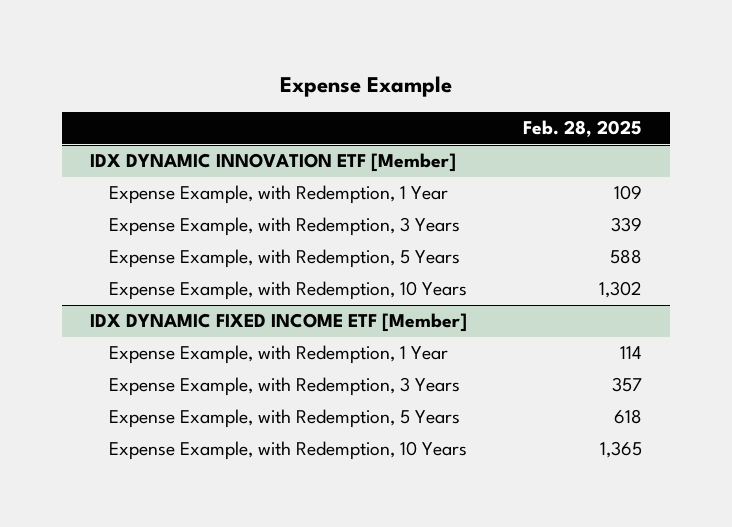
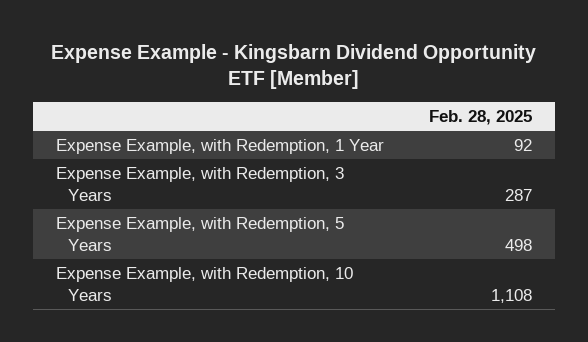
- Expense Example
+ Expense Example - Kingsbarn Dividend Opportunity ETF [Member]
- IDX DYNAMIC INNOVATION ETF [Member]
- Expense Example, with Redemption, 1 Year | 109
- Expense Example, with Redemption, 3 Years | 339
- Expense Example, with Redemption, 5 Years | 588
- Expense Example, with Redemption, 10 Years | 1,302
- IDX DYNAMIC FIXED INCOME ETF [Member]
- Expense Example, with Redemption, 1 Year | 114
- Expense Example, with Redemption, 3 Years | 357
- Expense Example, with Redemption, 5 Years | 618
- Expense Example, with Redemption, 10 Years | 1,365
+ Expense Example, with Redemption, 1 Year | 92
+ Expense Example, with Redemption, 3 Years | 287
+ Expense Example, with Redemption, 5 Years | 498
+ Expense Example, with Redemption, 10 Years | 1,108

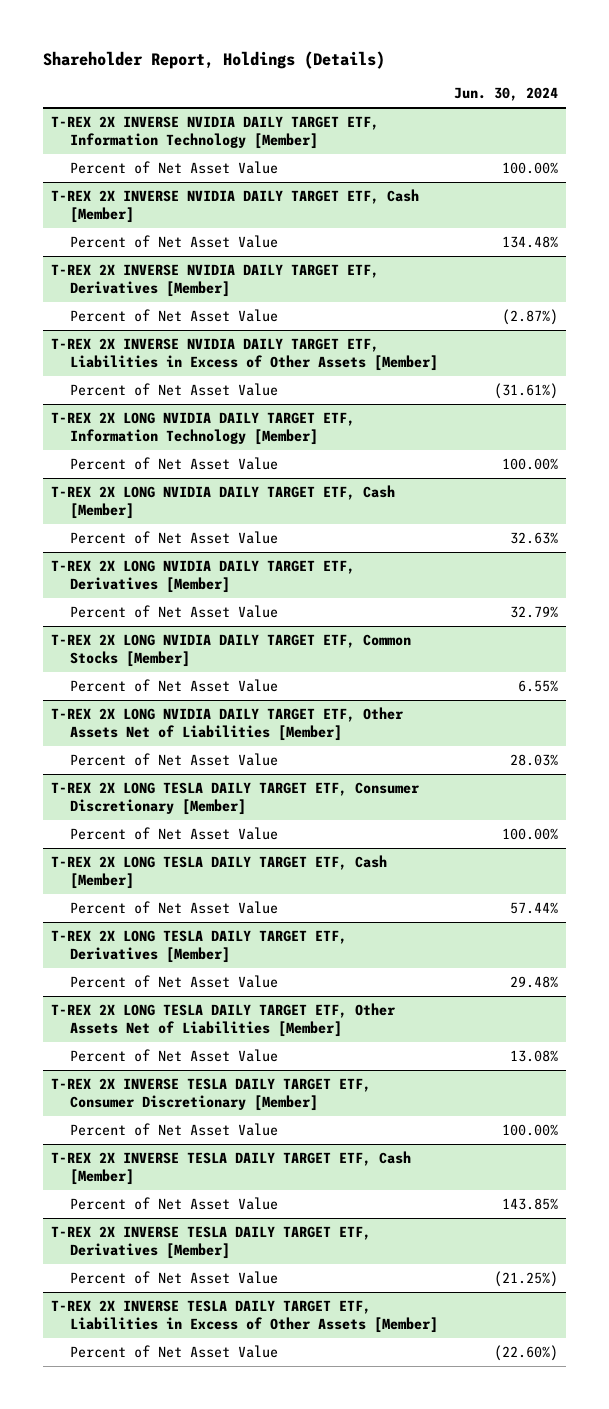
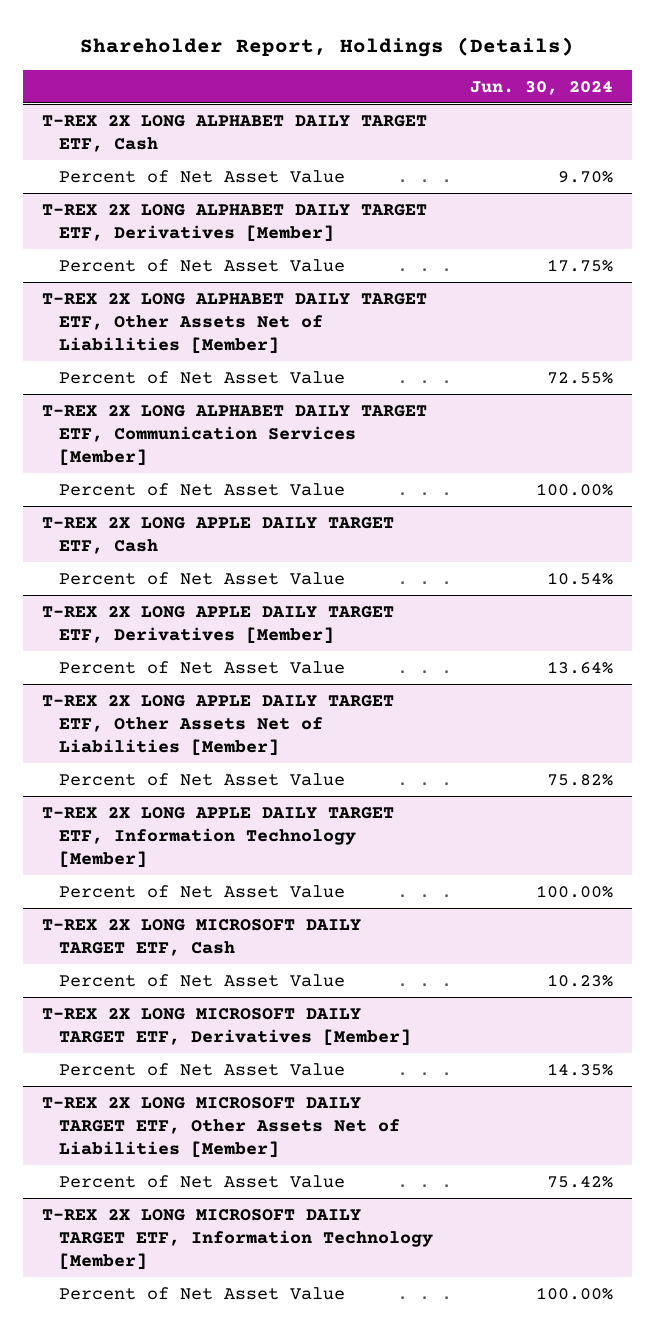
- T-REX 2X INVERSE NVIDIA DAILY TARGET ETF, Information Technology [Member]
- Percent of Net Asset Value | 100.00%
- T-REX 2X INVERSE NVIDIA DAILY TARGET ETF, Cash [Member]
- Percent of Net Asset Value | 134.48%
- T-REX 2X INVERSE NVIDIA DAILY TARGET ETF, Derivatives [Member]
- Percent of Net Asset Value | (2.87%)
- T-REX 2X INVERSE NVIDIA DAILY TARGET ETF, Liabilities in Excess of Other Assets [Member]
- Percent of Net Asset Value | (31.61%)
- T-REX 2X LONG NVIDIA DAILY TARGET ETF, Information Technology [Member]
+ T-REX 2X LONG ALPHABET DAILY TARGET ETF, Cash
+ Percent of Net Asset Value | 9.70%
+ T-REX 2X LONG ALPHABET DAILY TARGET ETF, Derivatives [Member]
+ Percent of Net Asset Value | 17.75%
+ T-REX 2X LONG ALPHABET DAILY TARGET ETF, Other Assets Net of Liabilities [Member]
+ Percent of Net Asset Value | 72.55%
+ T-REX 2X LONG ALPHABET DAILY TARGET ETF, Communication Services [Member]
- T-REX 2X LONG NVIDIA DAILY TARGET ETF, Cash [Member]
- Percent of Net Asset Value | 32.63%
- T-REX 2X LONG NVIDIA DAILY TARGET ETF, Derivatives [Member]
- Percent of Net Asset Value | 32.79%
- T-REX 2X LONG NVIDIA DAILY TARGET ETF, Common Stocks [Member]
- Percent of Net Asset Value | 6.55%
- T-REX 2X LONG NVIDIA DAILY TARGET ETF, Other Assets Net of Liabilities [Member]
- Percent of Net Asset Value | 28.03%
- T-REX 2X LONG TESLA DAILY TARGET ETF, Consumer Discretionary [Member]
+ T-REX 2X LONG APPLE DAILY TARGET ETF, Cash
+ Percent of Net Asset Value | 10.54%
+ T-REX 2X LONG APPLE DAILY TARGET ETF, Derivatives [Member]
+ Percent of Net Asset Value | 13.64%
+ T-REX 2X LONG APPLE DAILY TARGET ETF, Other Assets Net of Liabilities [Member]
+ Percent of Net Asset Value | 75.82%
+ T-REX 2X LONG APPLE DAILY TARGET ETF, Information Technology [Member]
- T-REX 2X LONG TESLA DAILY TARGET ETF, Cash [Member]
- Percent of Net Asset Value | 57.44%
- T-REX 2X LONG TESLA DAILY TARGET ETF, Derivatives [Member]
- Percent of Net Asset Value | 29.48%
- T-REX 2X LONG TESLA DAILY TARGET ETF, Other Assets Net of Liabilities [Member]
- Percent of Net Asset Value | 13.08%
- T-REX 2X INVERSE TESLA DAILY TARGET ETF, Consumer Discretionary [Member]
+ T-REX 2X LONG MICROSOFT DAILY TARGET ETF, Cash
+ Percent of Net Asset Value | 10.23%
+ T-REX 2X LONG MICROSOFT DAILY TARGET ETF, Derivatives [Member]
+ Percent of Net Asset Value | 14.35%
+ T-REX 2X LONG MICROSOFT DAILY TARGET ETF, Other Assets Net of Liabilities [Member]
+ Percent of Net Asset Value | 75.42%
+ T-REX 2X LONG MICROSOFT DAILY TARGET ETF, Information Technology [Member]
- T-REX 2X INVERSE TESLA DAILY TARGET ETF, Cash [Member]
- Percent of Net Asset Value | 143.85%
- T-REX 2X INVERSE TESLA DAILY TARGET ETF, Derivatives [Member]
- Percent of Net Asset Value | (21.25%)
- T-REX 2X INVERSE TESLA DAILY TARGET ETF, Liabilities in Excess of Other Assets [Member]
- Percent of Net Asset Value | (22.60%)

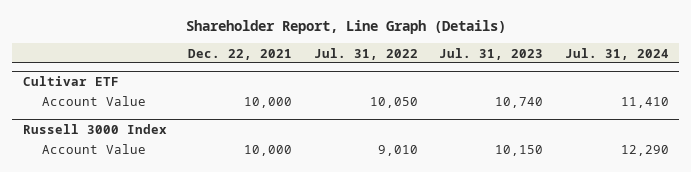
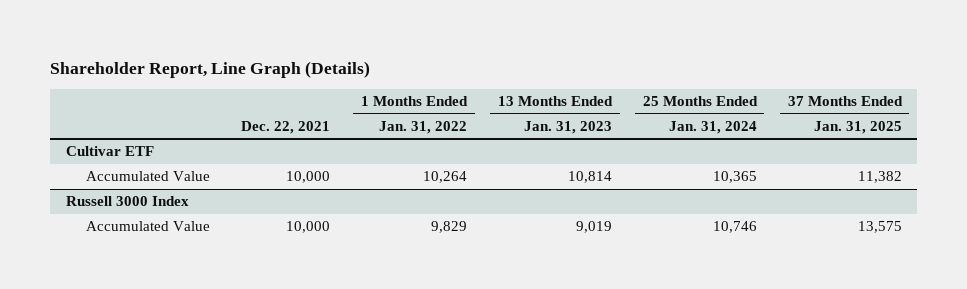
- | Dec. 22, 2021 | Jul. 31, 2022 | Jul. 31, 2023 | Jul. 31, 2024
+ | Dec. 22, 2021 | 1 Months Ended Jan. 31, 2022 | 13 Months Ended Jan. 31, 2023 | 25 Months Ended Jan. 31, 2024 | 37 Months Ended Jan. 31, 2025
@ Cultivar ETF
- Account Value | 10,000 | 10,050 | 10,740 | 11,410
+ Accumulated Value | 10,000 | 10,264 | 10,814 | 10,365 | 11,382
@ Russell 3000 Index
- Account Value | 10,000 | 9,010 | 10,150 | 12,290
+ Accumulated Value | 10,000 | 9,829 | 9,019 | 10,746 | 13,575

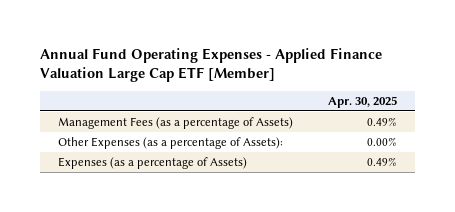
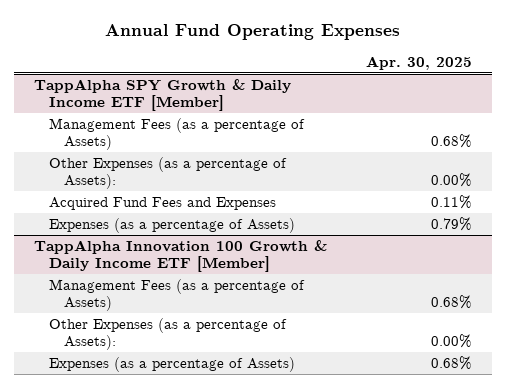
- Annual Fund Operating Expenses - Applied Finance Valuation Large Cap ETF [Member]
+ Annual Fund Operating Expenses
- Management Fees (as a percentage of Assets) | 0.49%
+ TappAlpha SPY Growth & Daily Income ETF [Member]
+ Management Fees (as a percentage of Assets) | 0.68%
- Expenses (as a percentage of Assets) | 0.49%
+ Acquired Fund Fees and Expenses | 0.11%
+ Expenses (as a percentage of Assets) | 0.79%
+ TappAlpha Innovation 100 Growth & Daily Income ETF [Member]
+ Management Fees (as a percentage of Assets) | 0.68%
+ Other Expenses (as a percentage of Assets): | 0.00%
+ Expenses (as a percentage of Assets) | 0.68%

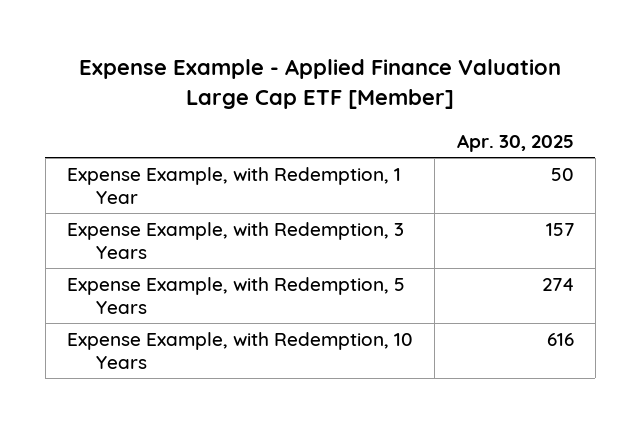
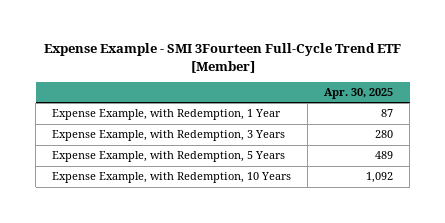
- Expense Example - Applied Finance Valuation Large Cap ETF [Member]
+ Expense Example - SMI 3Fourteen Full-Cycle Trend ETF [Member]
- Expense Example, with Redemption, 1 Year | 50
- Expense Example, with Redemption, 3 Years | 157
- Expense Example, with Redemption, 5 Years | 274
- Expense Example, with Redemption, 10 Years | 616
+ Expense Example, with Redemption, 1 Year | 87
+ Expense Example, with Redemption, 3 Years | 280
+ Expense Example, with Redemption, 5 Years | 489
+ Expense Example, with Redemption, 10 Years | 1,092

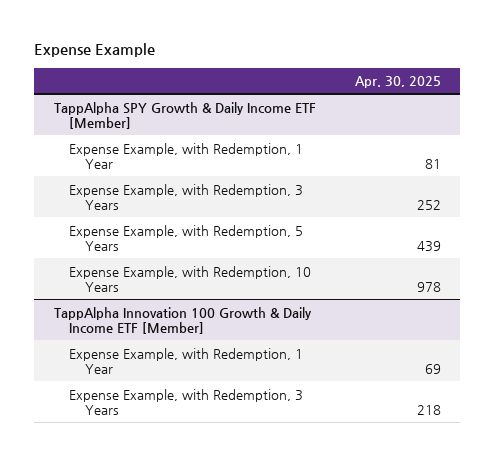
- Expense Example - SMI 3Fourteen Full-Cycle Trend ETF [Member]
+ Expense Example
- Expense Example, with Redemption, 1 Year | 87
- Expense Example, with Redemption, 3 Years | 280
- Expense Example, with Redemption, 5 Years | 489
- Expense Example, with Redemption, 10 Years | 1,092
+ TappAlpha SPY Growth & Daily Income ETF [Member]
+ Expense Example, with Redemption, 1 Year | 81
+ Expense Example, with Redemption, 3 Years | 252
+ Expense Example, with Redemption, 5 Years | 439
+ Expense Example, with Redemption, 10 Years | 978
+ TappAlpha Innovation 100 Growth & Daily Income ETF [Member]
+ Expense Example, with Redemption, 1 Year | 69
+ Expense Example, with Redemption, 3 Years | 218

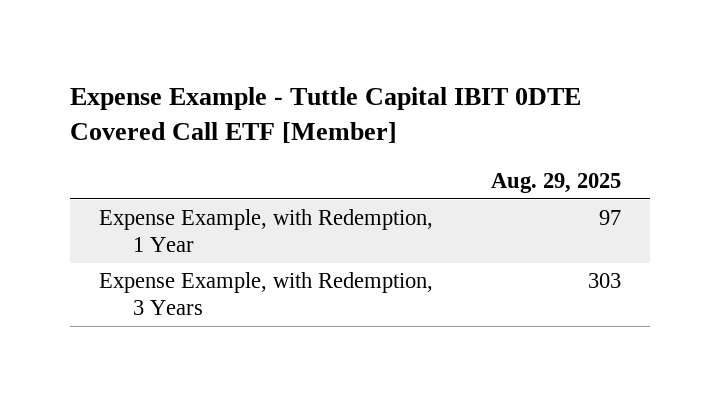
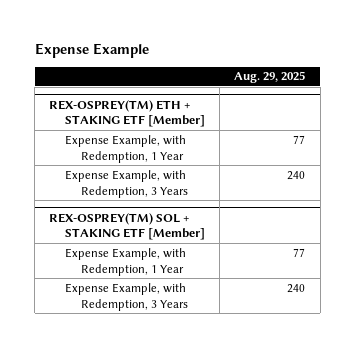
- Expense Example - Tuttle Capital IBIT 0DTE Covered Call ETF [Member]
+ Expense Example
- Expense Example, with Redemption, 1 Year | 97
- Expense Example, with Redemption, 3 Years | 303
+ REX-OSPREY(TM) ETH + STAKING ETF [Member]
+ Expense Example, with Redemption, 1 Year | 77
+ Expense Example, with Redemption, 3 Years | 240
+ REX-OSPREY(TM) SOL + STAKING ETF [Member]
+ Expense Example, with Redemption, 1 Year | 77
+ Expense Example, with Redemption, 3 Years | 240

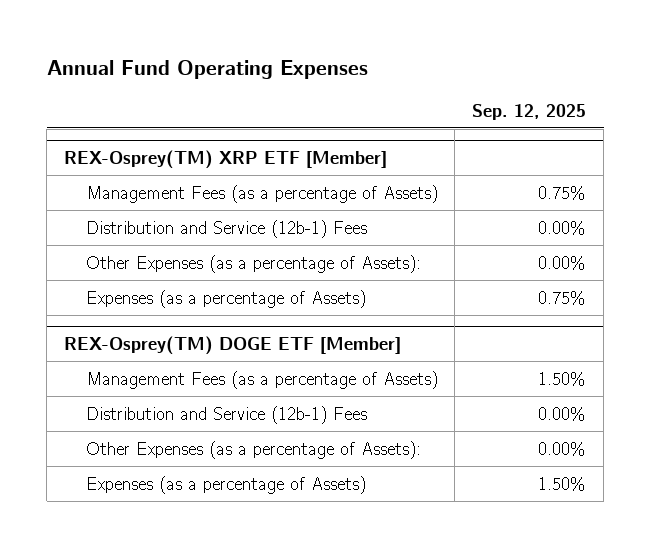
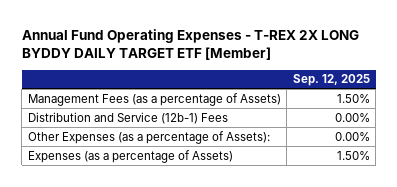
- Annual Fund Operating Expenses
+ Annual Fund Operating Expenses - T-REX 2X LONG BYDDY DAILY TARGET ETF [Member]
- REX-Osprey(TM) XRP ETF [Member]
- Management Fees (as a percentage of Assets) | 0.75%
- Distribution and Service (12b-1) Fees | 0.00%
- Other Expenses (as a percentage of Assets): | 0.00%
- Expenses (as a percentage of Assets) | 0.75%
- REX-Osprey(TM) DOGE ETF [Member]

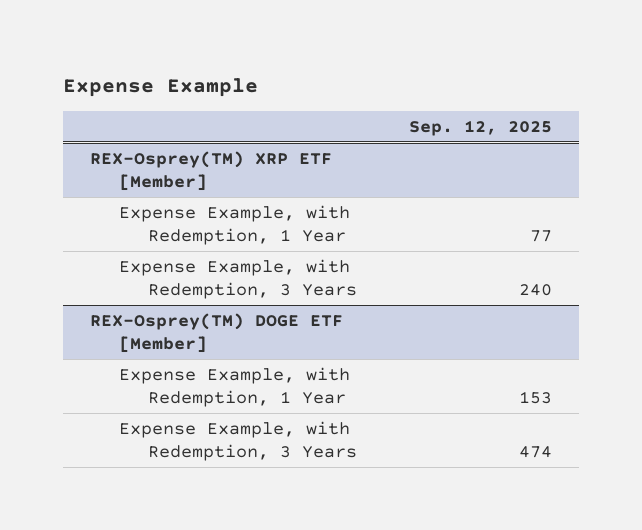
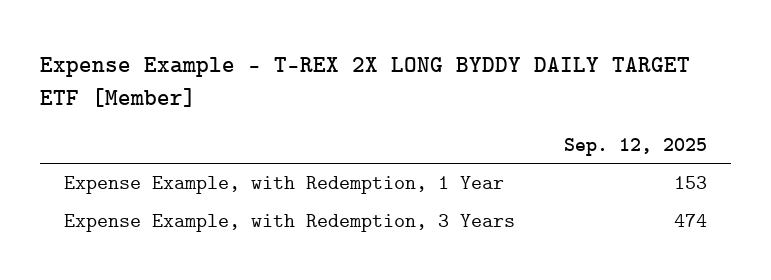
- Expense Example
+ Expense Example - T-REX 2X LONG BYDDY DAILY TARGET ETF [Member]
- REX-Osprey(TM) XRP ETF [Member]
- Expense Example, with Redemption, 1 Year | 77
- Expense Example, with Redemption, 3 Years | 240
- REX-Osprey(TM) DOGE ETF [Member]

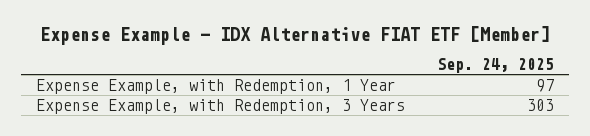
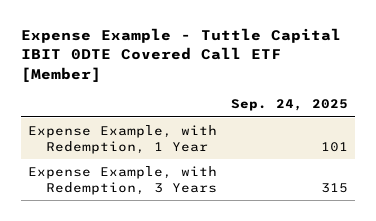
- Expense Example - IDX Alternative FIAT ETF [Member]
+ Expense Example - Tuttle Capital IBIT 0DTE Covered Call ETF [Member]
- Expense Example, with Redemption, 1 Year | 97
- Expense Example, with Redemption, 3 Years | 303
+ Expense Example, with Redemption, 1 Year | 101
+ Expense Example, with Redemption, 3 Years | 315

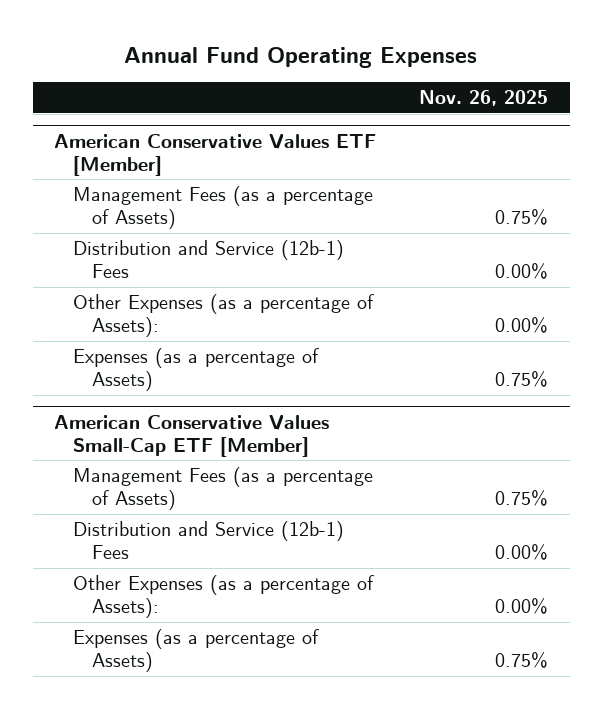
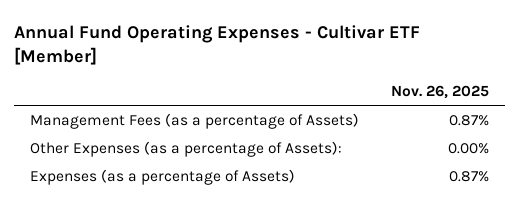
- Annual Fund Operating Expenses
+ Annual Fund Operating Expenses - Cultivar ETF [Member]
- American Conservative Values ETF [Member]
- Management Fees (as a percentage of Assets) | 0.75%
- Distribution and Service (12b-1) Fees | 0.00%
- Other Expenses (as a percentage of Assets): | 0.00%
- Expenses (as a percentage of Assets) | 0.75%
- American Conservative Values Small-Cap ETF [Member]
- Management Fees (as a percentage of Assets) | 0.75%
- Distribution and Service (12b-1) Fees | 0.00%
+ Management Fees (as a percentage of Assets) | 0.87%
- Expenses (as a percentage of Assets) | 0.75%
+ Expenses (as a percentage of Assets) | 0.87%

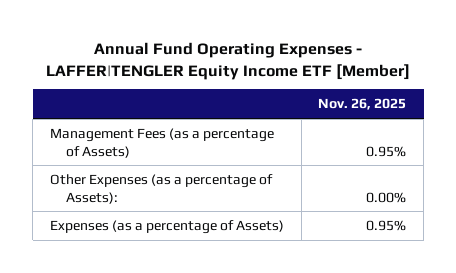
- Annual Fund Operating Expenses - Cultivar ETF [Member]
+ Annual Fund Operating Expenses - LAFFER|TENGLER Equity Income ETF [Member]
- Management Fees (as a percentage of Assets) | 0.87%
+ Management Fees (as a percentage of Assets) | 0.95%
- Expenses (as a percentage of Assets) | 0.87%
+ Expenses (as a percentage of Assets) | 0.95%

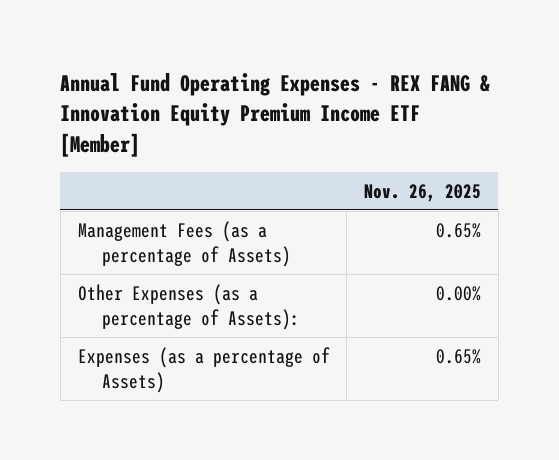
- Annual Fund Operating Expenses - LAFFER|TENGLER Equity Income ETF [Member]
+ Annual Fund Operating Expenses - REX FANG & Innovation Equity Premium Income ETF [Member]
- Management Fees (as a percentage of Assets) | 0.95%
+ Management Fees (as a percentage of Assets) | 0.65%
- Expenses (as a percentage of Assets) | 0.95%
+ Expenses (as a percentage of Assets) | 0.65%

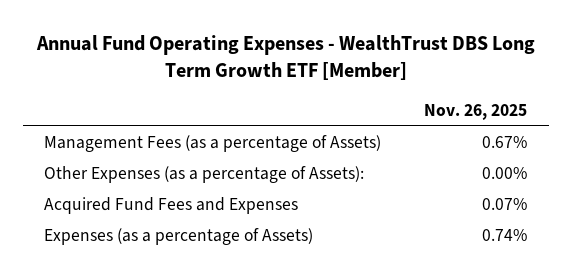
- Annual Fund Operating Expenses - REX FANG & Innovation Equity Premium Income ETF [Member]
+ Annual Fund Operating Expenses - WealthTrust DBS Long Term Growth ETF [Member]
- Management Fees (as a percentage of Assets) | 0.65%
+ Management Fees (as a percentage of Assets) | 0.67%
- Expenses (as a percentage of Assets) | 0.65%
+ Acquired Fund Fees and Expenses | 0.07%
+ Expenses (as a percentage of Assets) | 0.74%

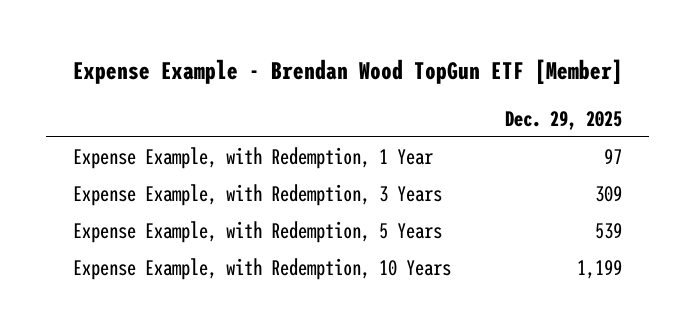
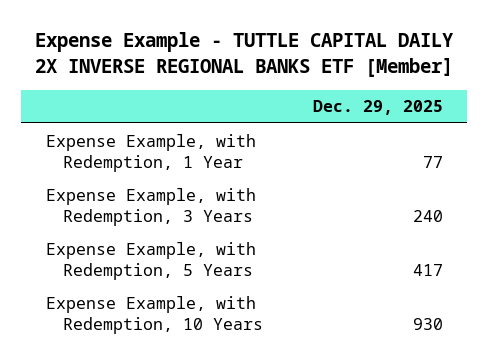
- Expense Example - Brendan Wood TopGun ETF [Member]
+ Expense Example - TUTTLE CAPITAL DAILY 2X INVERSE REGIONAL BANKS ETF [Member]
- Expense Example, with Redemption, 1 Year | 97
- Expense Example, with Redemption, 3 Years | 309
- Expense Example, with Redemption, 5 Years | 539
- Expense Example, with Redemption, 10 Years | 1,199
+ Expense Example, with Redemption, 1 Year | 77
+ Expense Example, with Redemption, 3 Years | 240
+ Expense Example, with Redemption, 5 Years | 417
+ Expense Example, with Redemption, 10 Years | 930

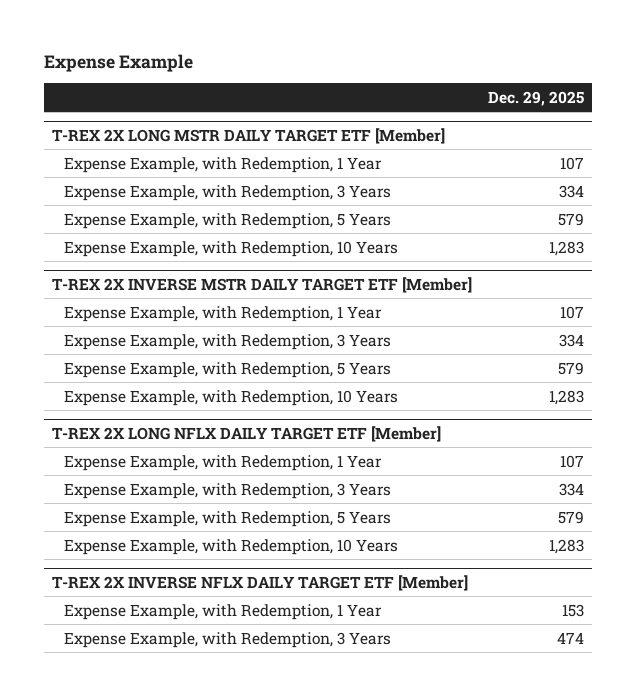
- Expense Example - TUTTLE CAPITAL DAILY 2X INVERSE REGIONAL BANKS ETF [Member]
+ Expense Example
- Expense Example, with Redemption, 1 Year | 77
- Expense Example, with Redemption, 3 Years | 240
- Expense Example, with Redemption, 5 Years | 417
- Expense Example, with Redemption, 10 Years | 930
+ T-REX 2X LONG MSTR DAILY TARGET ETF [Member]
+ Expense Example, with Redemption, 1 Year | 107
+ Expense Example, with Redemption, 3 Years | 334
+ Expense Example, with Redemption, 5 Years | 579
+ Expense Example, with Redemption, 10 Years | 1,283
+ T-REX 2X INVERSE MSTR DAILY TARGET ETF [Member]
+ Expense Example, with Redemption, 1 Year | 107
+ Expense Example, with Redemption, 3 Years | 334
+ Expense Example, with Redemption, 5 Years | 579
+ Expense Example, with Redemption, 10 Years | 1,283
+ T-REX 2X LONG NFLX DAILY TARGET ETF [Member]
+ Expense Example, with Redemption, 1 Year | 107
+ Expense Example, with Redemption, 3 Years | 334
+ Expense Example, with Redemption, 5 Years | 579
+ Expense Example, with Redemption, 10 Years | 1,283
+ T-REX 2X INVERSE NFLX DAILY TARGET ETF [Member]
+ Expense Example, with Redemption, 1 Year | 153
+ Expense Example, with Redemption, 3 Years | 474

